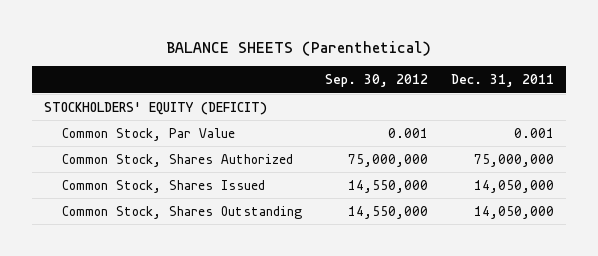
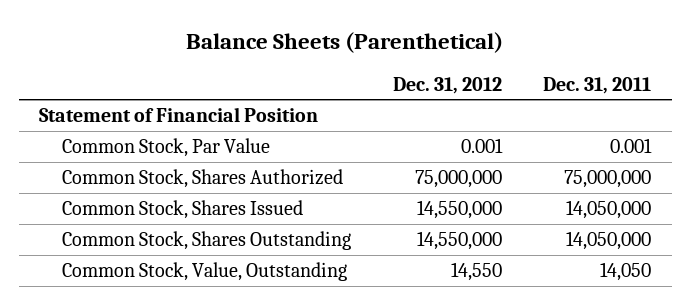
- BALANCE SHEETS (Parenthetical)
+ Balance Sheets (Parenthetical)
- | Sep. 30, 2012 | Dec. 31, 2011
+ | Dec. 31, 2012 | Dec. 31, 2011
- STOCKHOLDERS' EQUITY (DEFICIT)
+ Statement of Financial Position
+ Common Stock, Value, Outstanding | 14,550 | 14,050

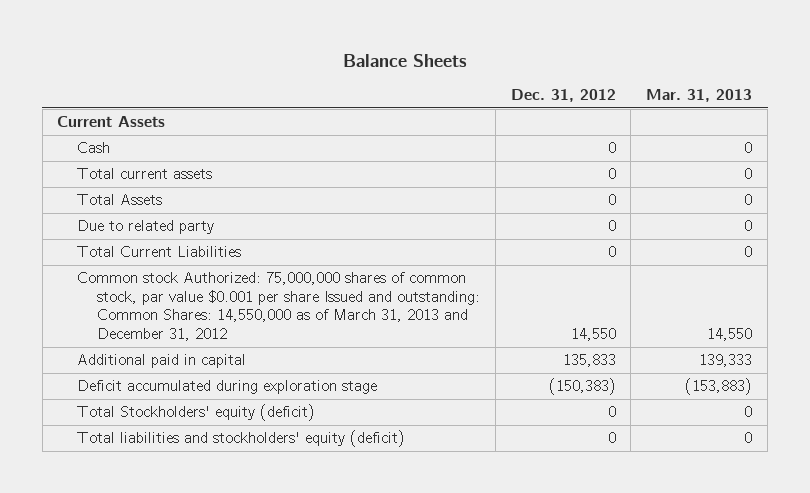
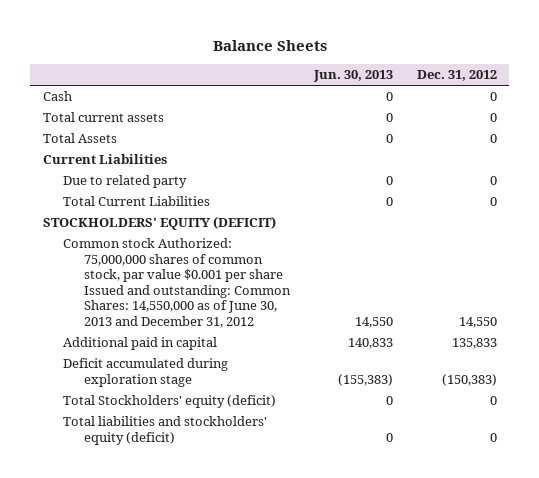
- | Dec. 31, 2012 | Mar. 31, 2013
+ | Jun. 30, 2013 | Dec. 31, 2012
- Current Assets
+ Current Liabilities
- Common stock Authorized: 75,000,000 shares of common stock, par value $0.001 per share Issued and outstanding: Common Shares: 14,550,000 as of March 31, 2013 and December 31, 2012 | 14,550 | 14,550
+ STOCKHOLDERS' EQUITY (DEFICIT)
+ Common stock Authorized: 75,000,000 shares of common stock, par value $0.001 per share Issued and outstanding: Common Shares: 14,550,000 as of June 30, 2013 and December 31, 2012 | 14,550 | 14,550

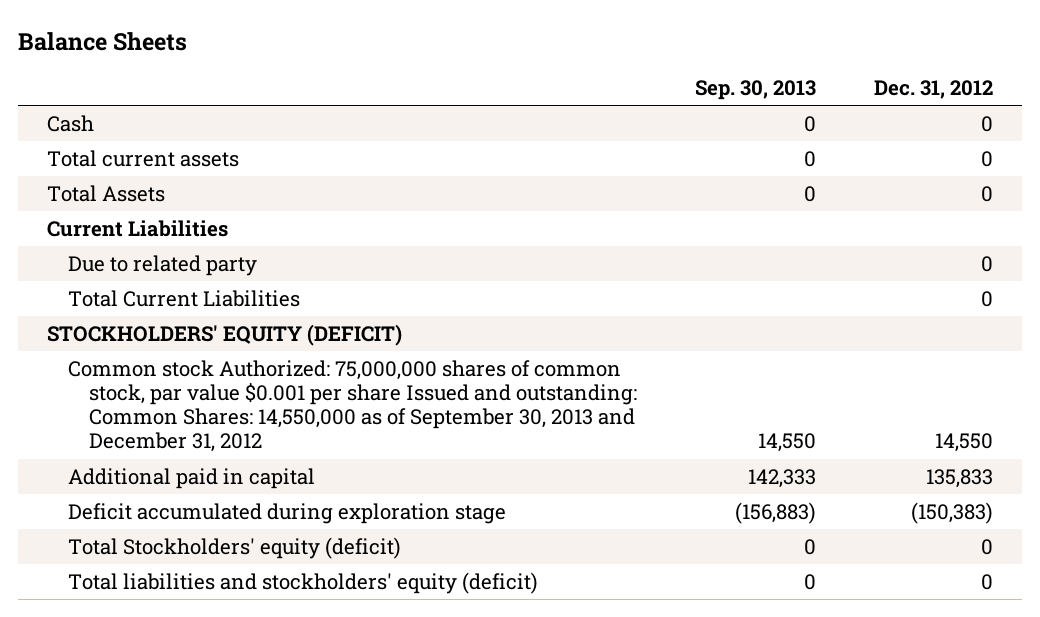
- | Jun. 30, 2013 | Dec. 31, 2012
+ | Sep. 30, 2013 | Dec. 31, 2012
- Common stock Authorized: 75,000,000 shares of common stock, par value $0.001 per share Issued and outstanding: Common Shares: 14,550,000 as of June 30, 2013 and December 31, 2012 | 14,550 | 14,550
+ Common stock Authorized: 75,000,000 shares of common stock, par value $0.001 per share Issued and outstanding: Common Shares: 14,550,000 as of September 30, 2013 and December 31, 2012 | 14,550 | 14,550

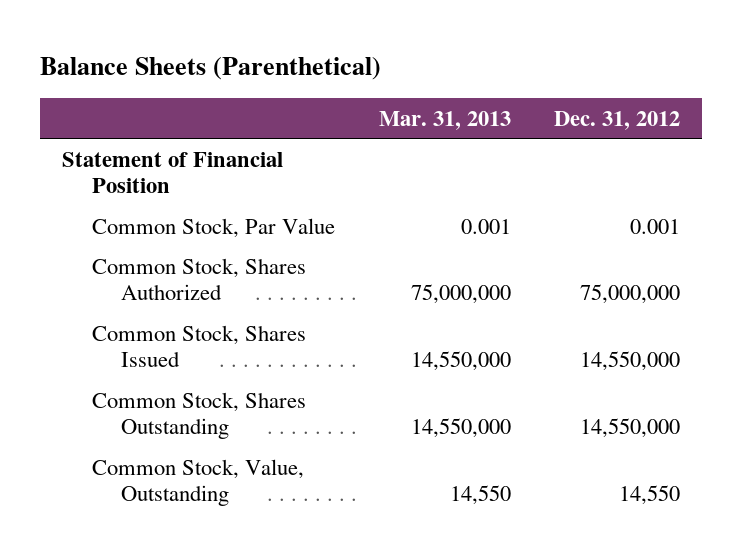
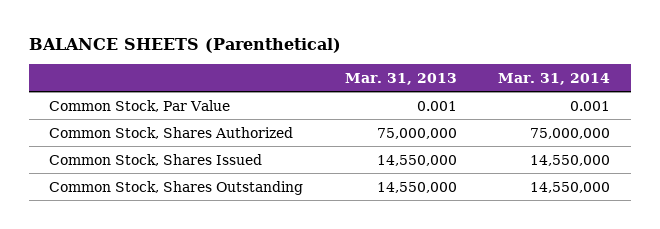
- Balance Sheets (Parenthetical)
+ BALANCE SHEETS (Parenthetical)
- | Mar. 31, 2013 | Dec. 31, 2012
+ | Mar. 31, 2013 | Mar. 31, 2014
- Statement of Financial Position
- Common Stock, Value, Outstanding | 14,550 | 14,550

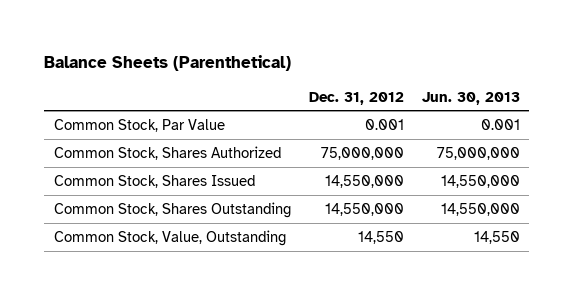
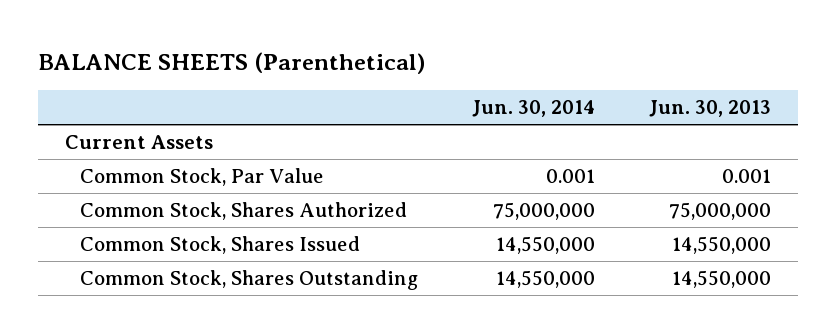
- Balance Sheets (Parenthetical)
+ BALANCE SHEETS (Parenthetical)
- | Dec. 31, 2012 | Jun. 30, 2013
+ | Jun. 30, 2014 | Jun. 30, 2013
+ Current Assets
- Common Stock, Value, Outstanding | 14,550 | 14,550

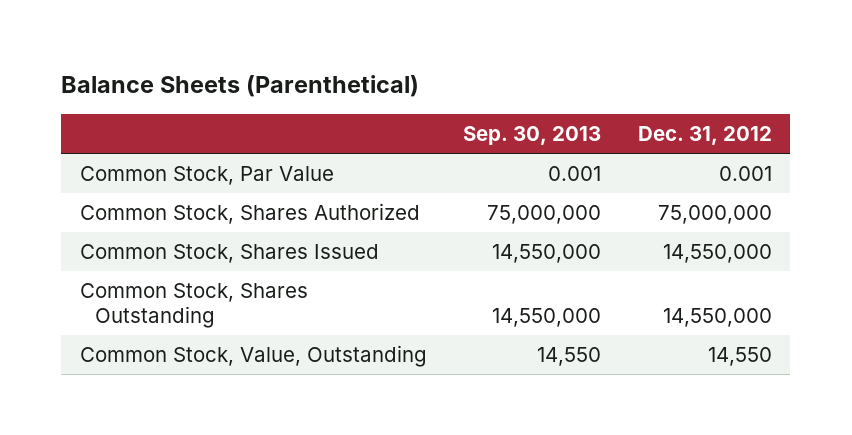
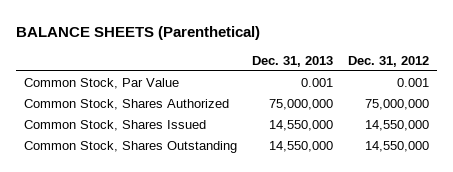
- Balance Sheets (Parenthetical)
+ BALANCE SHEETS (Parenthetical)
- | Sep. 30, 2013 | Dec. 31, 2012
+ | Dec. 31, 2013 | Dec. 31, 2012
- Common Stock, Value, Outstanding | 14,550 | 14,550

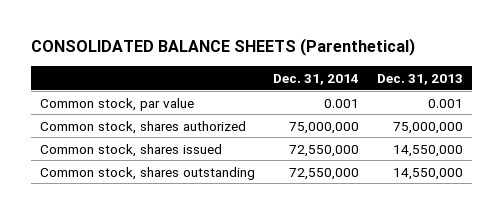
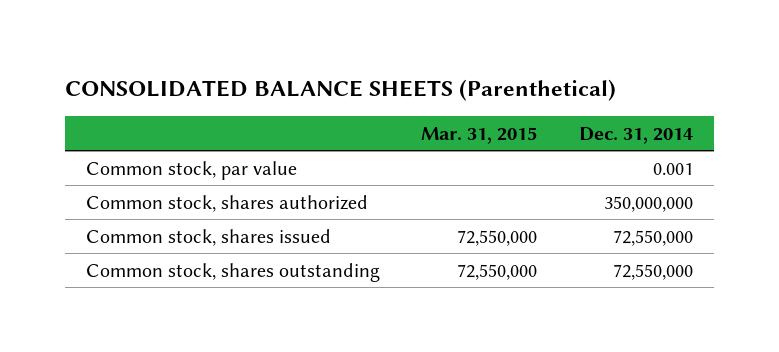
- | Dec. 31, 2014 | Dec. 31, 2013
+ | Mar. 31, 2015 | Dec. 31, 2014
- Common stock, shares authorized | 75,000,000 | 75,000,000
+ Common stock, shares authorized | | 350,000,000

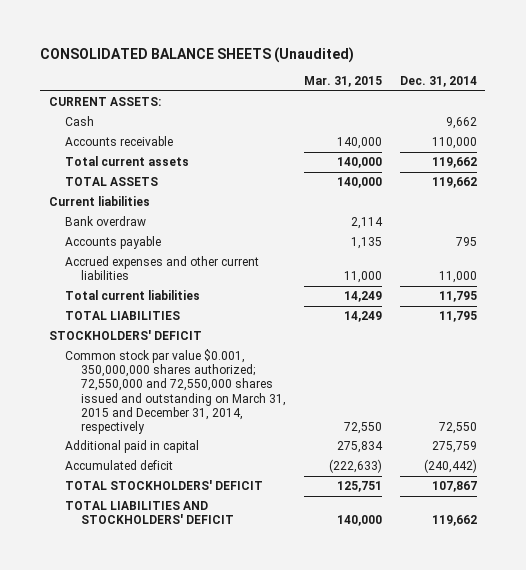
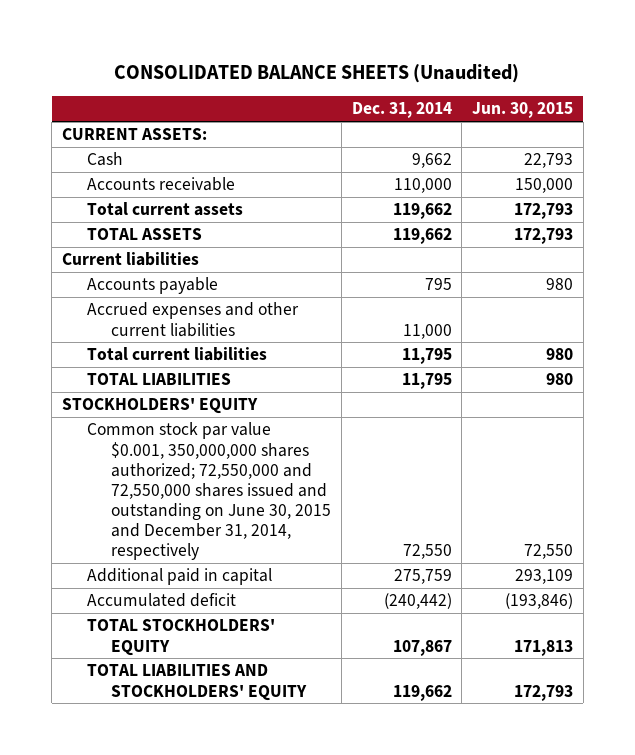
- | Mar. 31, 2015 | Dec. 31, 2014
+ | Dec. 31, 2014 | Jun. 30, 2015
- Bank overdraw | 2,114 |
- STOCKHOLDERS' DEFICIT
- Common stock par value $0.001, 350,000,000 shares authorized; 72,550,000 and 72,550,000 shares issued and outstanding on March 31, 2015 and December 31, 2014, respectively | 72,550 | 72,550
+ STOCKHOLDERS' EQUITY
+ Common stock par value $0.001, 350,000,000 shares authorized; 72,550,000 and 72,550,000 shares issued and outstanding on June 30, 2015 and December 31, 2014, respectively | 72,550 | 72,550
- TOTAL STOCKHOLDERS' DEFICIT | 125,751 | 107,867
- TOTAL LIABILITIES AND STOCKHOLDERS' DEFICIT | 140,000 | 119,662
+ TOTAL STOCKHOLDERS' EQUITY | 107,867 | 171,813
+ TOTAL LIABILITIES AND STOCKHOLDERS' EQUITY | 119,662 | 172,793

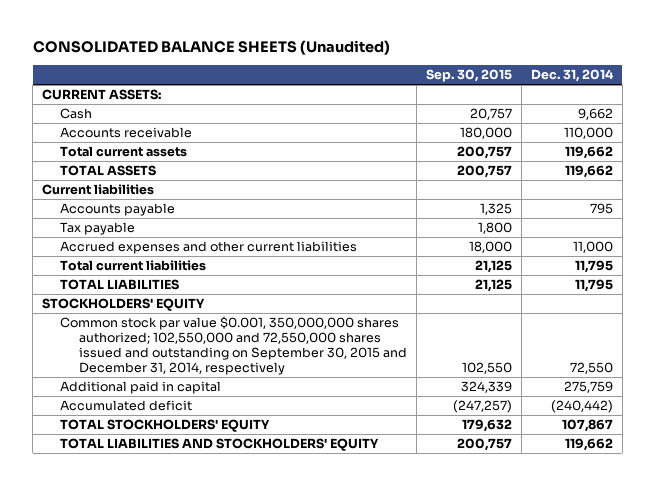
- | Dec. 31, 2014 | Jun. 30, 2015
+ | Sep. 30, 2015 | Dec. 31, 2014
+ Tax payable | 1,800 |
- Common stock par value $0.001, 350,000,000 shares authorized; 72,550,000 and 72,550,000 shares issued and outstanding on June 30, 2015 and December 31, 2014, respectively | 72,550 | 72,550
+ Common stock par value $0.001, 350,000,000 shares authorized; 102,550,000 and 72,550,000 shares issued and outstanding on September 30, 2015 and December 31, 2014, respectively | 102,550 | 72,550

